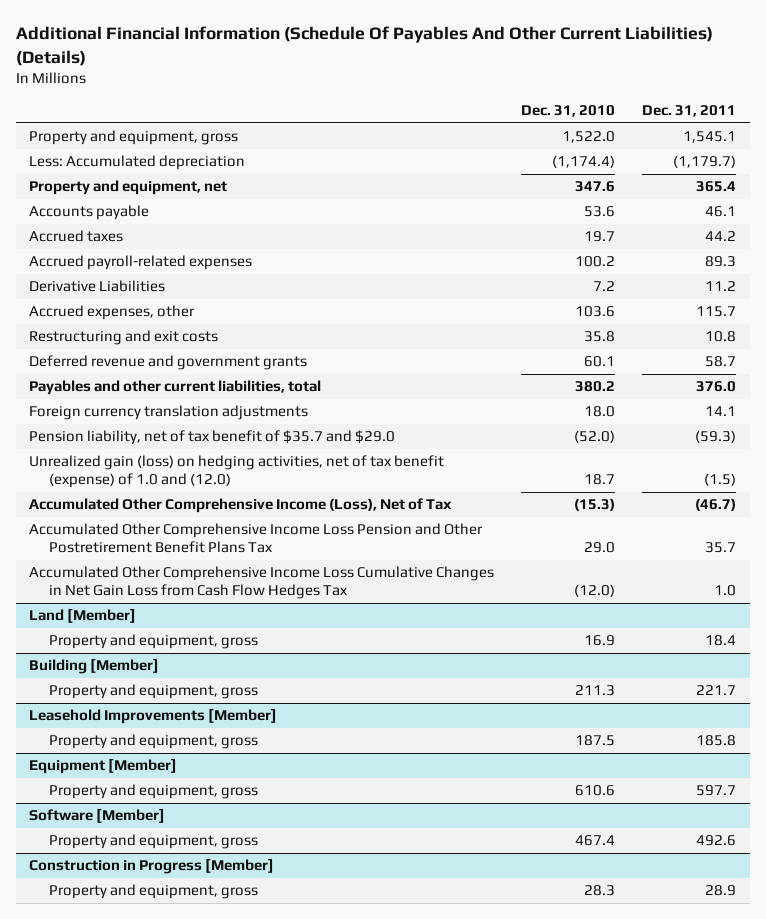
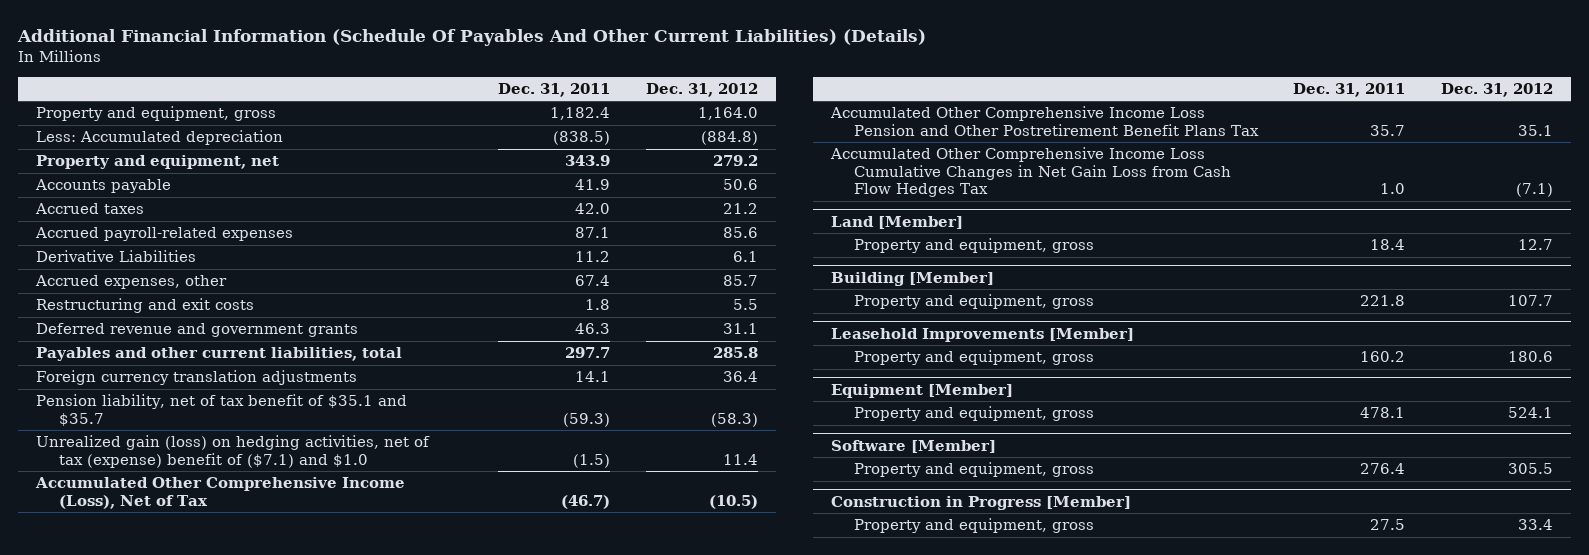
- | Dec. 31, 2010 | Dec. 31, 2011
+ | Dec. 31, 2011 | Dec. 31, 2012
- Property and equipment, gross | 1,522.0 | 1,545.1
- Less: Accumulated depreciation | (1,174.4) | (1,179.7)
- Property and equipment, net | 347.6 | 365.4
- Accounts payable | 53.6 | 46.1
- Accrued taxes | 19.7 | 44.2
- Accrued payroll-related expenses | 100.2 | 89.3
+ Property and equipment, gross | 1,182.4 | 1,164.0
+ Less: Accumulated depreciation | (838.5) | (884.8)
+ Property and equipment, net | 343.9 | 279.2
+ Accounts payable | 41.9 | 50.6
+ Accrued taxes | 42.0 | 21.2
+ Accrued payroll-related expenses | 87.1 | 85.6
- Accrued expenses, other | 103.6 | 115.7
- Restructuring and exit costs | 35.8 | 10.8
- Deferred revenue and government grants | 60.1 | 58.7
- Payables and other current liabilities, total | 380.2 | 376.0
+ Accrued expenses, other | 67.4 | 85.7
+ Restructuring and exit costs | 1.8 | 5.5
+ Deferred revenue and government grants | 46.3 | 31.1
+ Payables and other current liabilities, total | 297.7 | 285.8
- Pension liability, net of tax benefit of $35.7 and $29.0 | (52.0) | (59.3)
- Unrealized gain (loss) on hedging activities, net of tax benefit (expense) of 1.0 and (12.0) | 18.7 | (1.5)
+ Pension liability, net of tax benefit of $35.1 and $35.7 | (59.3) | (58.3)
+ Unrealized gain (loss) on hedging activities, net of tax (expense) benefit of ($7.1) and $1.0 | (1.5) | 11.4
@ Building [Member]
- Property and equipment, gross | 211.3 | 221.7
+ Property and equipment, gross | 221.8 | 107.7
@ Leasehold Improvements [Member]
- Property and equipment, gross | 187.5 | 185.8
+ Property and equipment, gross | 160.2 | 180.6
@ Equipment [Member]
- Property and equipment, gross | 610.6 | 597.7
+ Property and equipment, gross | 478.1 | 524.1
@ Software [Member]
- Property and equipment, gross | 467.4 | 492.6
+ Property and equipment, gross | 276.4 | 305.5
@ Construction in Progress [Member]
- Property and equipment, gross | 28.3 | 28.9
+ Property and equipment, gross | 27.5 | 33.4

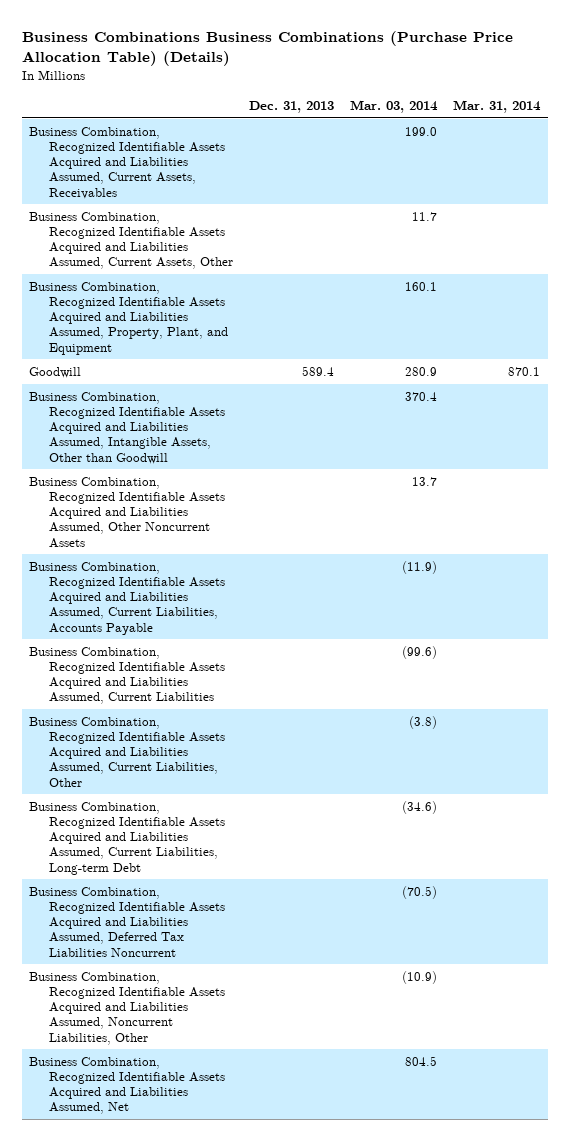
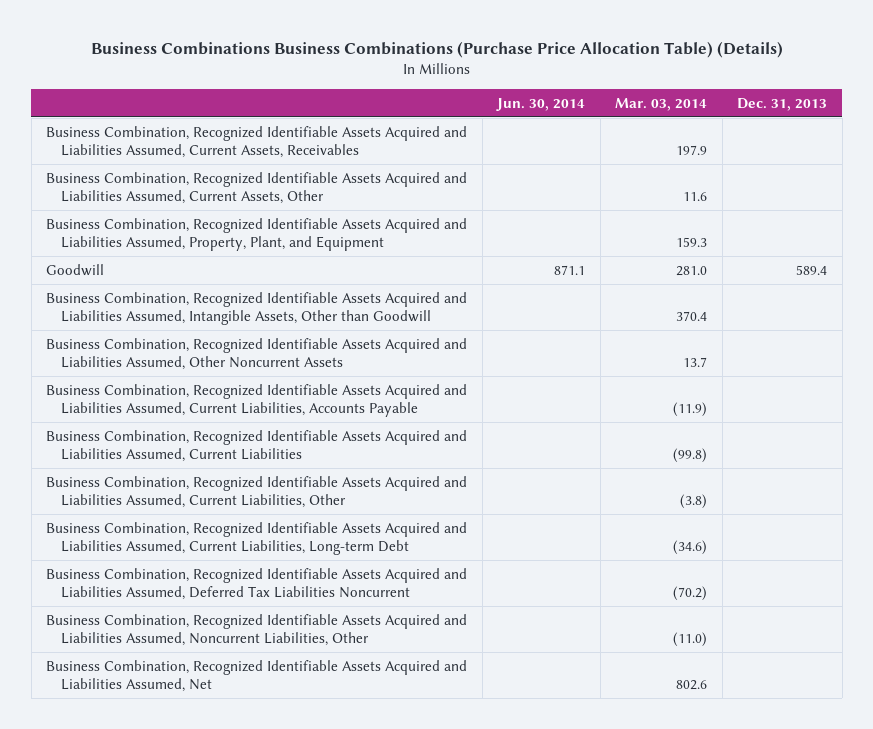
- | Dec. 31, 2013 | Mar. 03, 2014 | Mar. 31, 2014
+ | Jun. 30, 2014 | Mar. 03, 2014 | Dec. 31, 2013
- Business Combination, Recognized Identifiable Assets Acquired and Liabilities Assumed, Current Assets, Receivables | | 199.0 |
- Business Combination, Recognized Identifiable Assets Acquired and Liabilities Assumed, Current Assets, Other | | 11.7 |
- Business Combination, Recognized Identifiable Assets Acquired and Liabilities Assumed, Property, Plant, and Equipment | | 160.1 |
- Goodwill | 589.4 | 280.9 | 870.1
+ Business Combination, Recognized Identifiable Assets Acquired and Liabilities Assumed, Current Assets, Receivables | | 197.9 |
+ Business Combination, Recognized Identifiable Assets Acquired and Liabilities Assumed, Current Assets, Other | | 11.6 |
+ Business Combination, Recognized Identifiable Assets Acquired and Liabilities Assumed, Property, Plant, and Equipment | | 159.3 |
+ Goodwill | 871.1 | 281.0 | 589.4
- Business Combination, Recognized Identifiable Assets Acquired and Liabilities Assumed, Current Liabilities | | (99.6) |
+ Business Combination, Recognized Identifiable Assets Acquired and Liabilities Assumed, Current Liabilities | | (99.8) |
- Business Combination, Recognized Identifiable Assets Acquired and Liabilities Assumed, Deferred Tax Liabilities Noncurrent | | (70.5) |
- Business Combination, Recognized Identifiable Assets Acquired and Liabilities Assumed, Noncurrent Liabilities, Other | | (10.9) |
- Business Combination, Recognized Identifiable Assets Acquired and Liabilities Assumed, Net | | 804.5 |
+ Business Combination, Recognized Identifiable Assets Acquired and Liabilities Assumed, Deferred Tax Liabilities Noncurrent | | (70.2) |
+ Business Combination, Recognized Identifiable Assets Acquired and Liabilities Assumed, Noncurrent Liabilities, Other | | (11.0) |
+ Business Combination, Recognized Identifiable Assets Acquired and Liabilities Assumed, Net | | 802.6 |

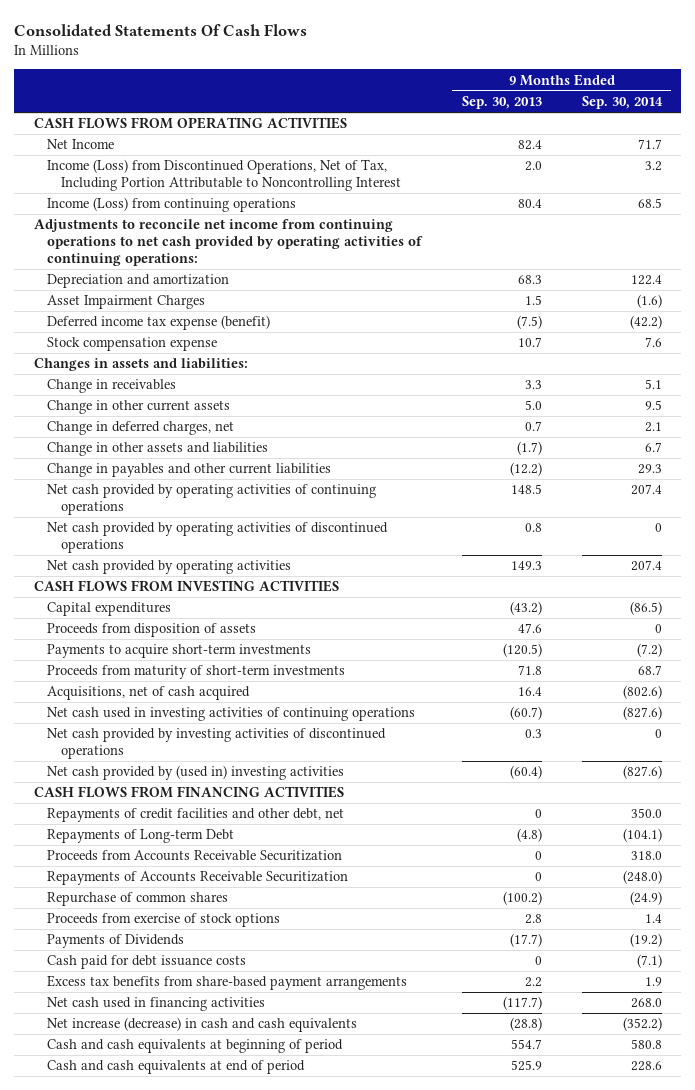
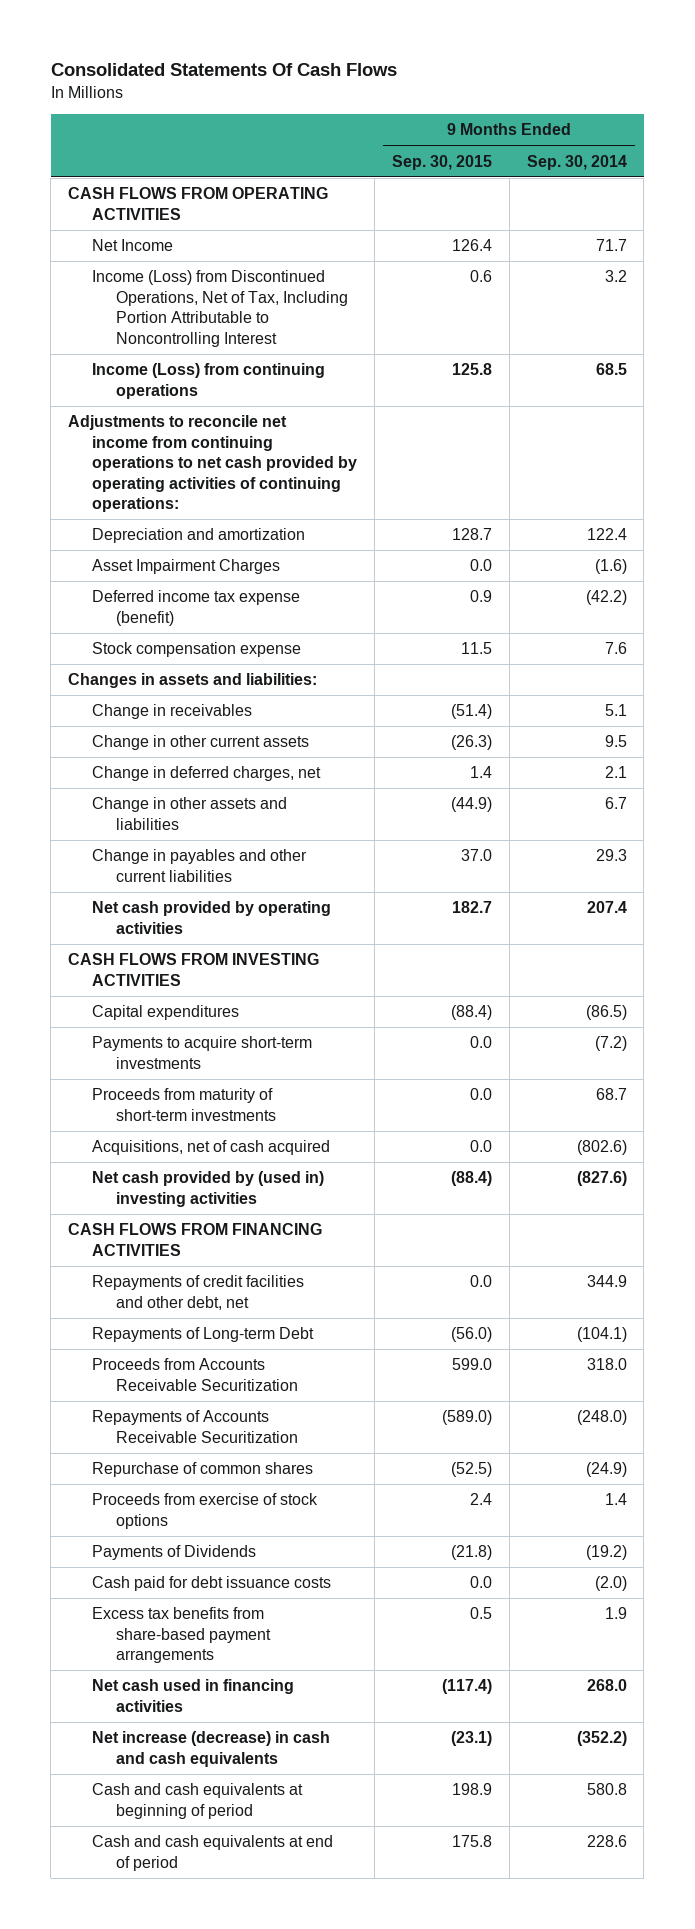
- | 9 Months Ended Sep. 30, 2013 | 9 Months Ended Sep. 30, 2014
+ | 9 Months Ended Sep. 30, 2015 | 9 Months Ended Sep. 30, 2014
- Net cash provided by operating activities of continuing operations | 148.5 | 207.4
- Net cash provided by operating activities of discontinued operations | 0.8 | 0
- Proceeds from disposition of assets | 47.6 | 0
- Net cash used in investing activities of continuing operations | (60.7) | (827.6)
- Net cash provided by investing activities of discontinued operations | 0.3 | 0
- Repayments of credit facilities and other debt, net | 0 | 350.0
+ Repayments of credit facilities and other debt, net | 0.0 | 344.9
- Cash paid for debt issuance costs | 0 | (7.1)
+ Cash paid for debt issuance costs | 0.0 | (2.0)

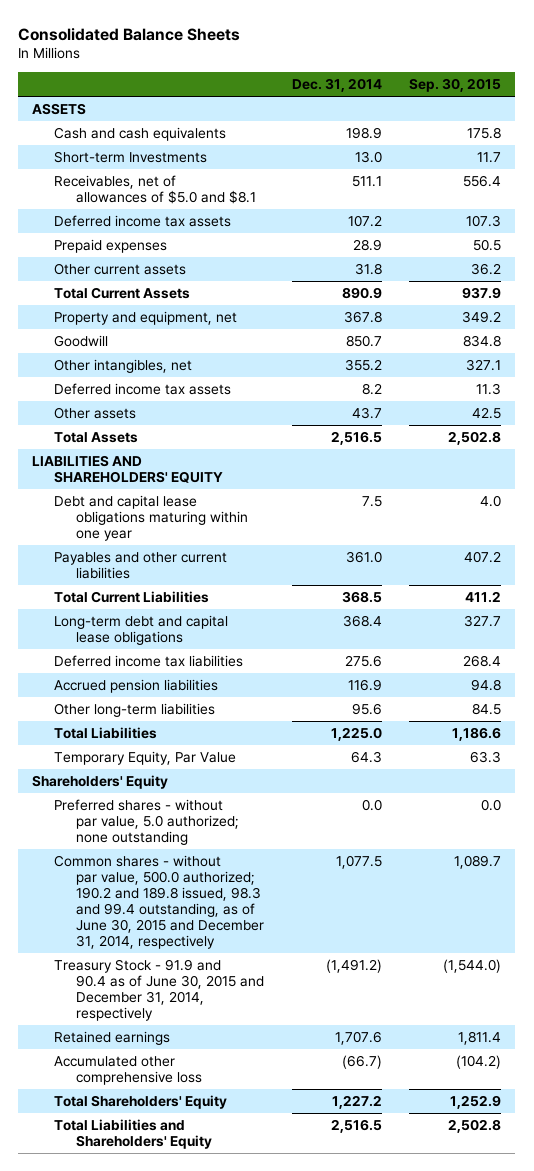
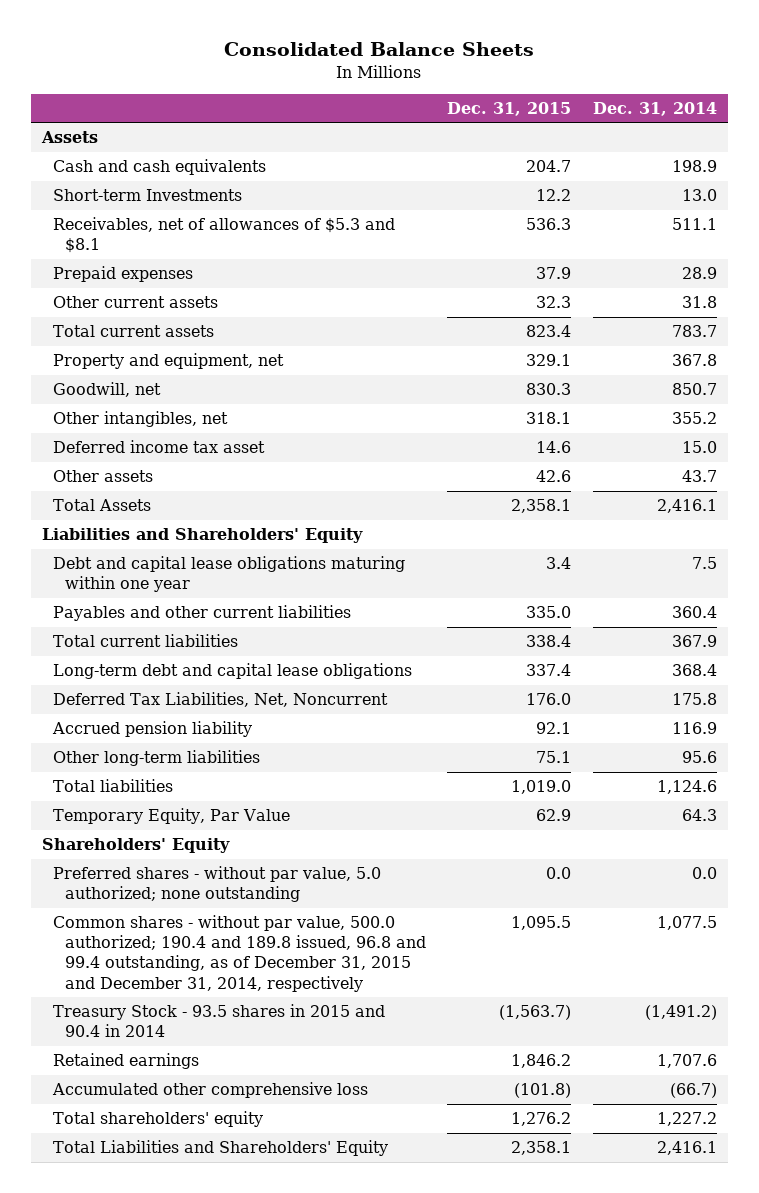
- | Dec. 31, 2014 | Sep. 30, 2015
+ | Dec. 31, 2015 | Dec. 31, 2014
- ASSETS
+ Assets
- Receivables, net of allowances of $5.0 and $8.1 | 511.1 | 556.4
- Deferred income tax assets | 107.2 | 107.3
+ Receivables, net of allowances of $5.3 and $8.1 | 536.3 | 511.1
- Total Current Assets | 890.9 | 937.9
+ Total current assets | 823.4 | 783.7
- Goodwill | 850.7 | 834.8
+ Goodwill, net | 830.3 | 850.7
- Deferred income tax assets | 8.2 | 11.3
+ Deferred income tax asset | 14.6 | 15.0
- Total Assets | 2,516.5 | 2,502.8
- LIABILITIES AND SHAREHOLDERS' EQUITY
+ Total Assets | 2,358.1 | 2,416.1
+ Liabilities and Shareholders' Equity
- Payables and other current liabilities | 361.0 | 407.2
- Total Current Liabilities | 368.5 | 411.2
+ Payables and other current liabilities | 335.0 | 360.4
+ Total current liabilities | 338.4 | 367.9
- Deferred income tax liabilities | 275.6 | 268.4
- Accrued pension liabilities | 116.9 | 94.8
+ Deferred Tax Liabilities, Net, Noncurrent | 176.0 | 175.8
+ Accrued pension liability | 92.1 | 116.9
- Total Liabilities | 1,225.0 | 1,186.6
+ Total liabilities | 1,019.0 | 1,124.6
- Common shares - without par value, 500.0 authorized; 190.2 and 189.8 issued, 98.3 and 99.4 outstanding, as of June 30, 2015 and December 31, 2014, respectively | 1,077.5 | 1,089.7
- Treasury Stock - 91.9 and 90.4 as of June 30, 2015 and December 31, 2014, respectively | (1,491.2) | (1,544.0)
+ Common shares - without par value, 500.0 authorized; 190.4 and 189.8 issued, 96.8 and 99.4 outstanding, as of December 31, 2015 and December 31, 2014, respectively | 1,095.5 | 1,077.5
+ Treasury Stock - 93.5 shares in 2015 and 90.4 in 2014 | (1,563.7) | (1,491.2)
- Total Shareholders' Equity | 1,227.2 | 1,252.9
- Total Liabilities and Shareholders' Equity | 2,516.5 | 2,502.8
+ Total shareholders' equity | 1,276.2 | 1,227.2
+ Total Liabilities and Shareholders' Equity | 2,358.1 | 2,416.1

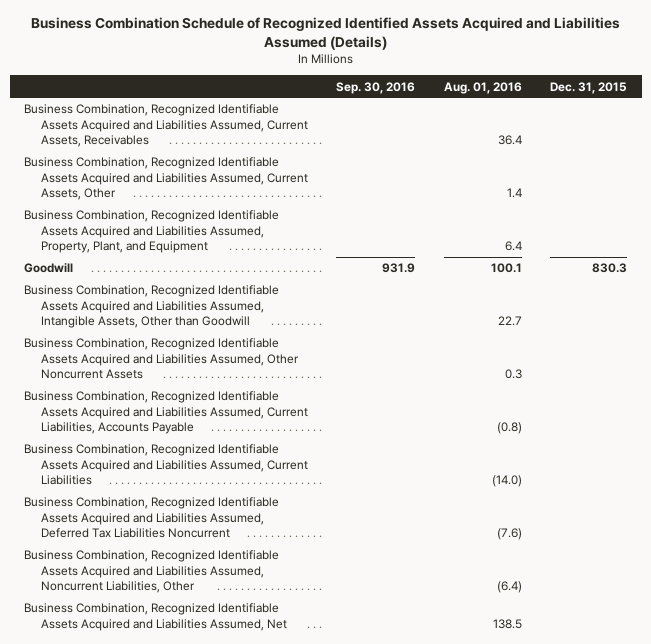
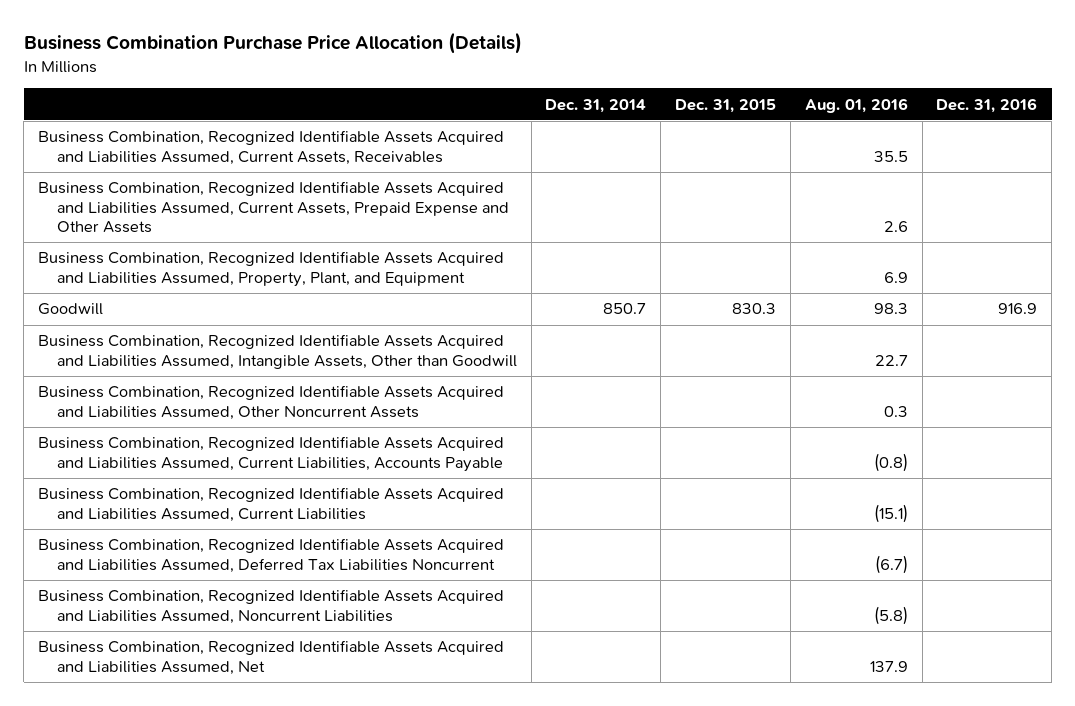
- Business Combination Schedule of Recognized Identified Assets Acquired and Liabilities Assumed (Details)
+ Business Combination Purchase Price Allocation (Details)
- | Sep. 30, 2016 | Aug. 01, 2016 | Dec. 31, 2015
+ | Dec. 31, 2014 | Dec. 31, 2015 | Aug. 01, 2016 | Dec. 31, 2016
- Business Combination, Recognized Identifiable Assets Acquired and Liabilities Assumed, Current Assets, Receivables | | 36.4 |
- Business Combination, Recognized Identifiable Assets Acquired and Liabilities Assumed, Current Assets, Other | | 1.4 |
- Business Combination, Recognized Identifiable Assets Acquired and Liabilities Assumed, Property, Plant, and Equipment | | 6.4 |
- Goodwill | 931.9 | 100.1 | 830.3
+ Business Combination, Recognized Identifiable Assets Acquired and Liabilities Assumed, Current Assets, Receivables | | | 35.5 |
+ Business Combination, Recognized Identifiable Assets Acquired and Liabilities Assumed, Current Assets, Prepaid Expense and Other Assets | | | 2.6 |
+ Business Combination, Recognized Identifiable Assets Acquired and Liabilities Assumed, Property, Plant, and Equipment | | | 6.9 |
+ Goodwill | 850.7 | 830.3 | 98.3 | 916.9
- Business Combination, Recognized Identifiable Assets Acquired and Liabilities Assumed, Current Liabilities | | (14.0) |
- Business Combination, Recognized Identifiable Assets Acquired and Liabilities Assumed, Deferred Tax Liabilities Noncurrent | | (7.6) |
- Business Combination, Recognized Identifiable Assets Acquired and Liabilities Assumed, Noncurrent Liabilities, Other | | (6.4) |
- Business Combination, Recognized Identifiable Assets Acquired and Liabilities Assumed, Net | | 138.5 |
+ Business Combination, Recognized Identifiable Assets Acquired and Liabilities Assumed, Current Liabilities | | | (15.1) |
+ Business Combination, Recognized Identifiable Assets Acquired and Liabilities Assumed, Deferred Tax Liabilities Noncurrent | | | (6.7) |
+ Business Combination, Recognized Identifiable Assets Acquired and Liabilities Assumed, Noncurrent Liabilities | | | (5.8) |
+ Business Combination, Recognized Identifiable Assets Acquired and Liabilities Assumed, Net | | | 137.9 |

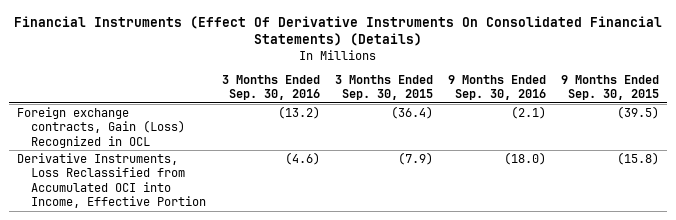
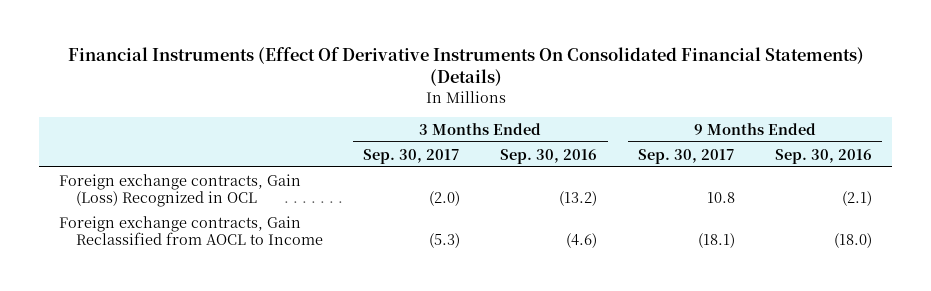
- | 3 Months Ended Sep. 30, 2016 | 3 Months Ended Sep. 30, 2015 | 9 Months Ended Sep. 30, 2016 | 9 Months Ended Sep. 30, 2015
+ | 3 Months Ended Sep. 30, 2017 | 3 Months Ended Sep. 30, 2016 | 9 Months Ended Sep. 30, 2017 | 9 Months Ended Sep. 30, 2016
- Derivative Instruments, Loss Reclassified from Accumulated OCI into Income, Effective Portion | (4.6) | (7.9) | (18.0) | (15.8)
+ Foreign exchange contracts, Gain Reclassified from AOCL to Income | (5.3) | (4.6) | (18.1) | (18.0)

